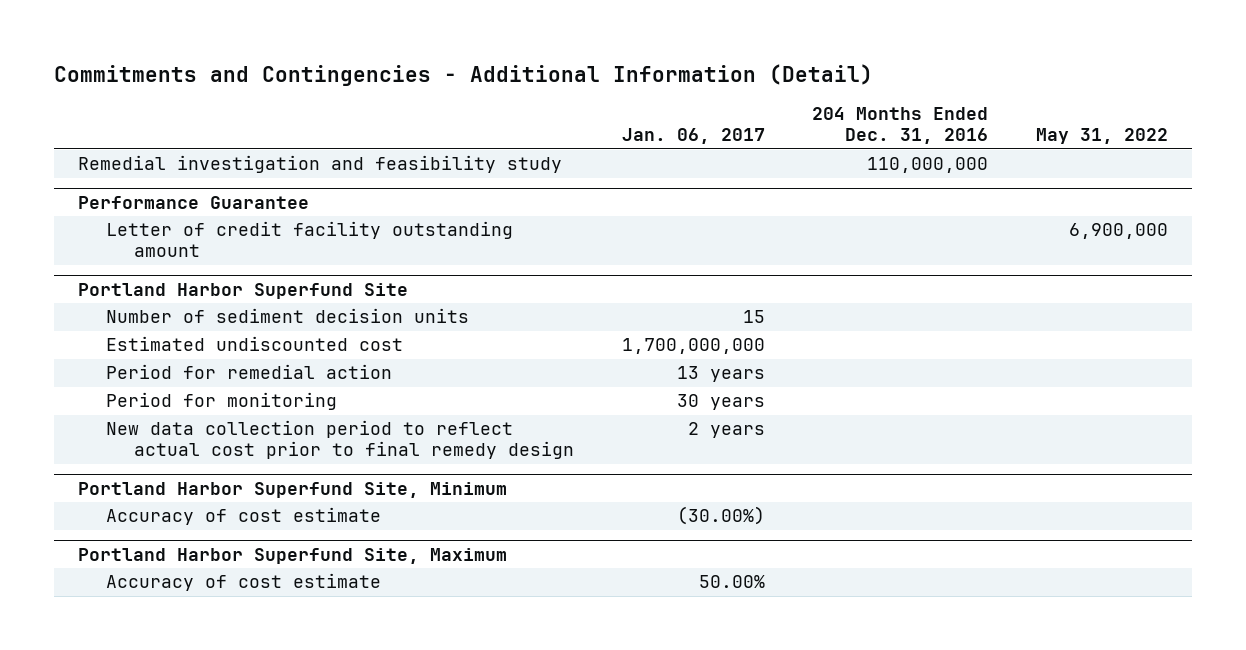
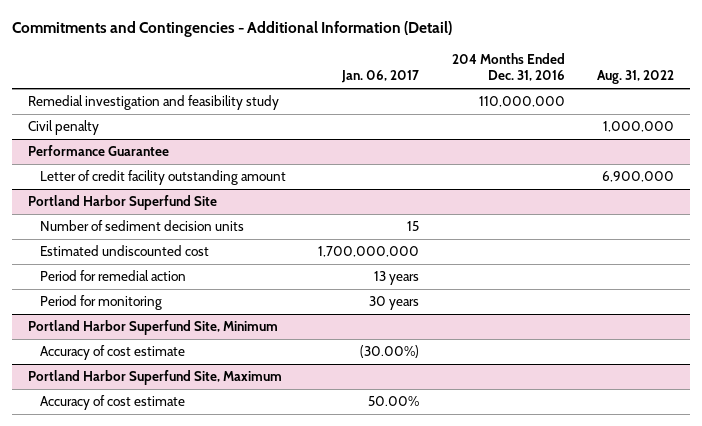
- | Jan. 06, 2017 | 204 Months Ended Dec. 31, 2016 | May 31, 2022
+ | Jan. 06, 2017 | 204 Months Ended Dec. 31, 2016 | Aug. 31, 2022
+ Civil penalty | | | 1,000,000
@ Portland Harbor Superfund Site
- New data collection period to reflect actual cost prior to final remedy design | 2 years | |

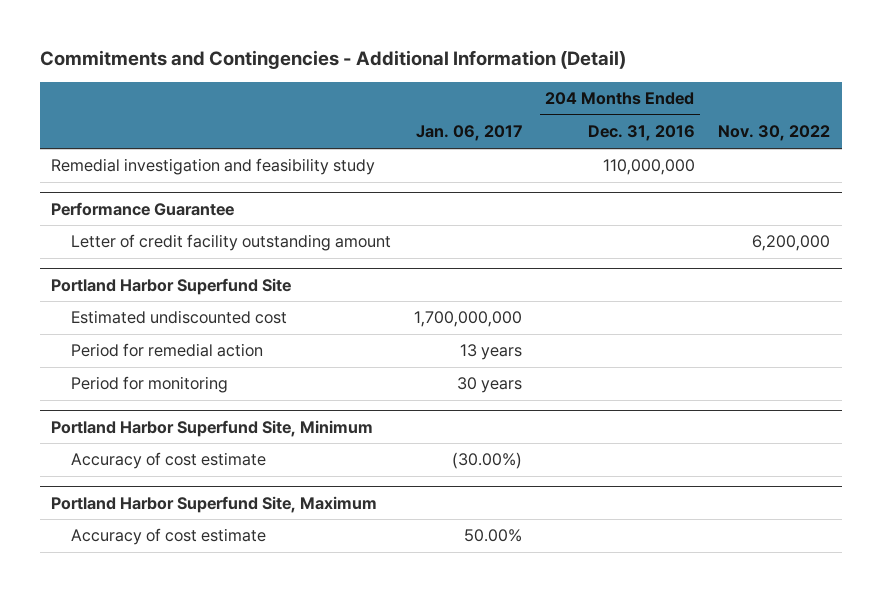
- | Jan. 06, 2017 | 204 Months Ended Dec. 31, 2016 | Aug. 31, 2022
+ | Jan. 06, 2017 | 204 Months Ended Dec. 31, 2016 | Nov. 30, 2022
- Civil penalty | | | 1,000,000
@ Portland Harbor Superfund Site
- Number of sediment decision units | 15 | |

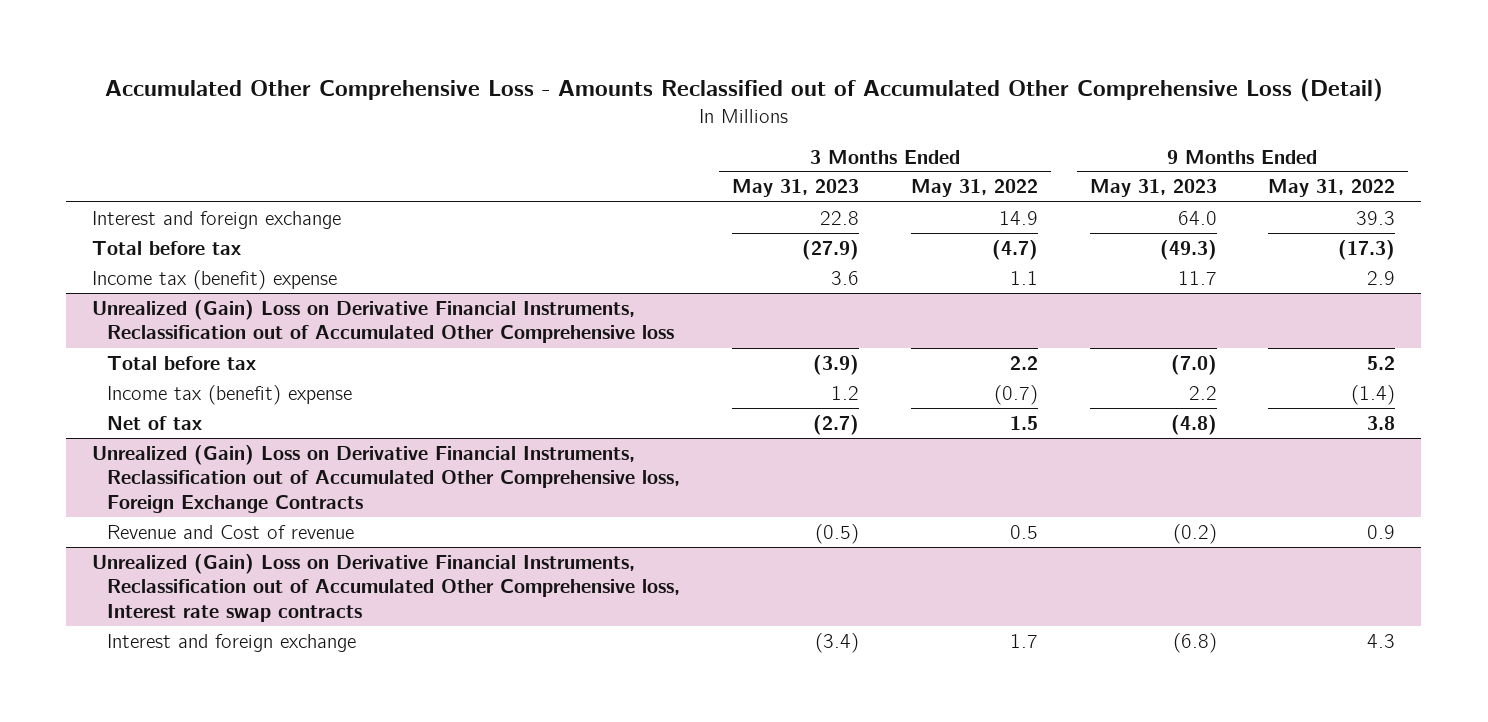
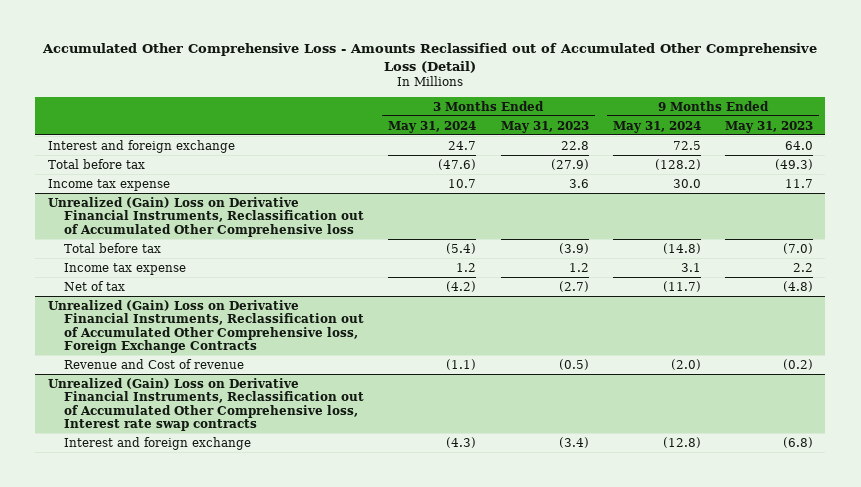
- | 3 Months Ended May 31, 2023 | 3 Months Ended May 31, 2022 | 9 Months Ended May 31, 2023 | 9 Months Ended May 31, 2022
+ | 3 Months Ended May 31, 2024 | 3 Months Ended May 31, 2023 | 9 Months Ended May 31, 2024 | 9 Months Ended May 31, 2023
- Income tax (benefit) expense | 3.6 | 1.1 | 11.7 | 2.9
+ Income tax expense | 10.7 | 3.6 | 30.0 | 11.7
@ Unrealized (Gain) Loss on Derivative Financial Instruments, Reclassification out of Accumulated Other Comprehensive loss
- Income tax (benefit) expense | 1.2 | (0.7) | 2.2 | (1.4)
+ Income tax expense | 1.2 | 1.2 | 3.1 | 2.2

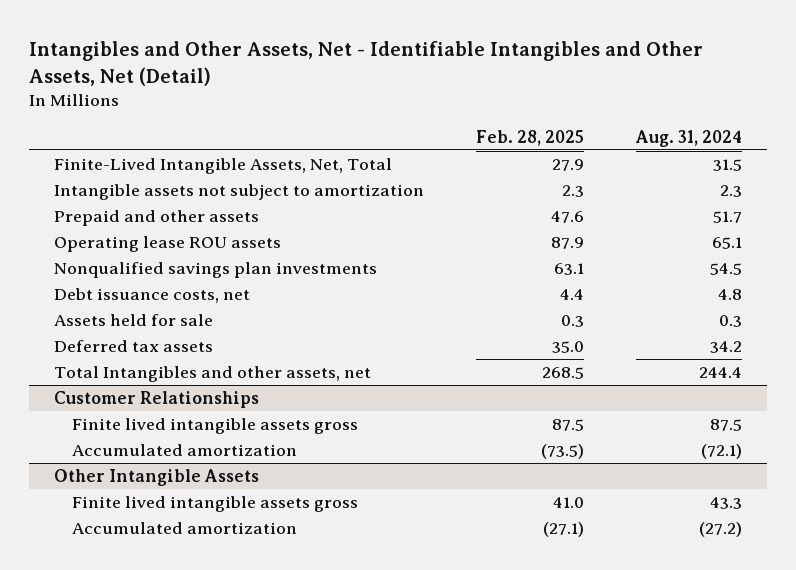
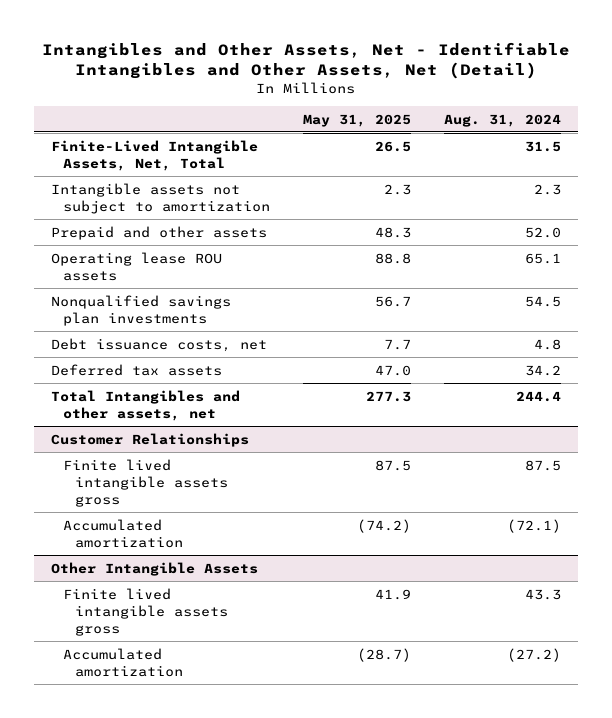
- | Feb. 28, 2025 | Aug. 31, 2024
+ | May 31, 2025 | Aug. 31, 2024
- Prepaid and other assets | 47.6 | 51.7
+ Prepaid and other assets | 48.3 | 52.0
- Assets held for sale | 0.3 | 0.3

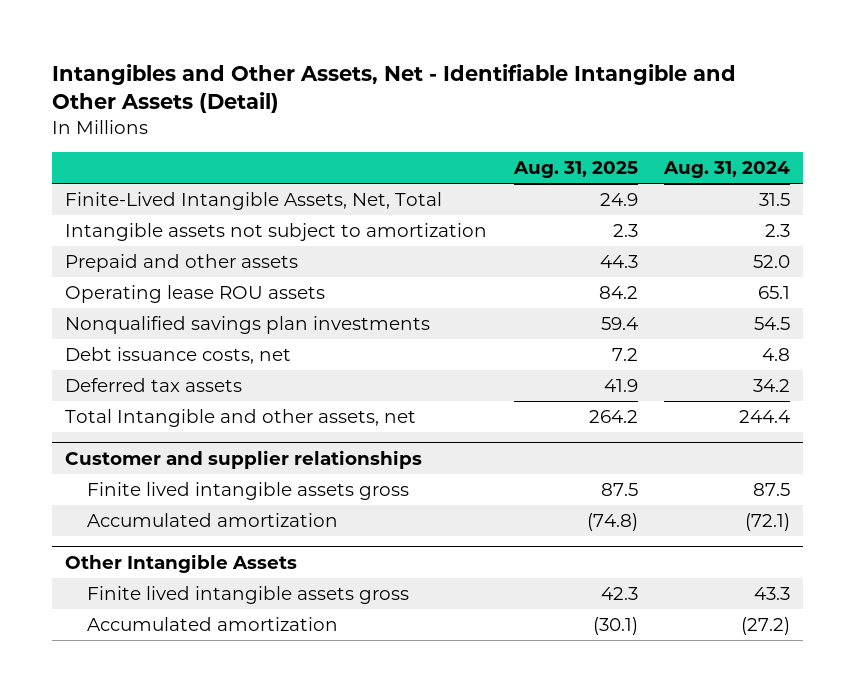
- Intangibles and Other Assets, Net - Identifiable Intangibles and Other Assets, Net (Detail)
+ Intangibles and Other Assets, Net - Identifiable Intangible and Other Assets (Detail)
- | May 31, 2025 | Aug. 31, 2024
+ | Aug. 31, 2025 | Aug. 31, 2024
- Total Intangibles and other assets, net | 277.3 | 244.4
- Customer Relationships
+ Total Intangible and other assets, net | 264.2 | 244.4
+ Customer and supplier relationships

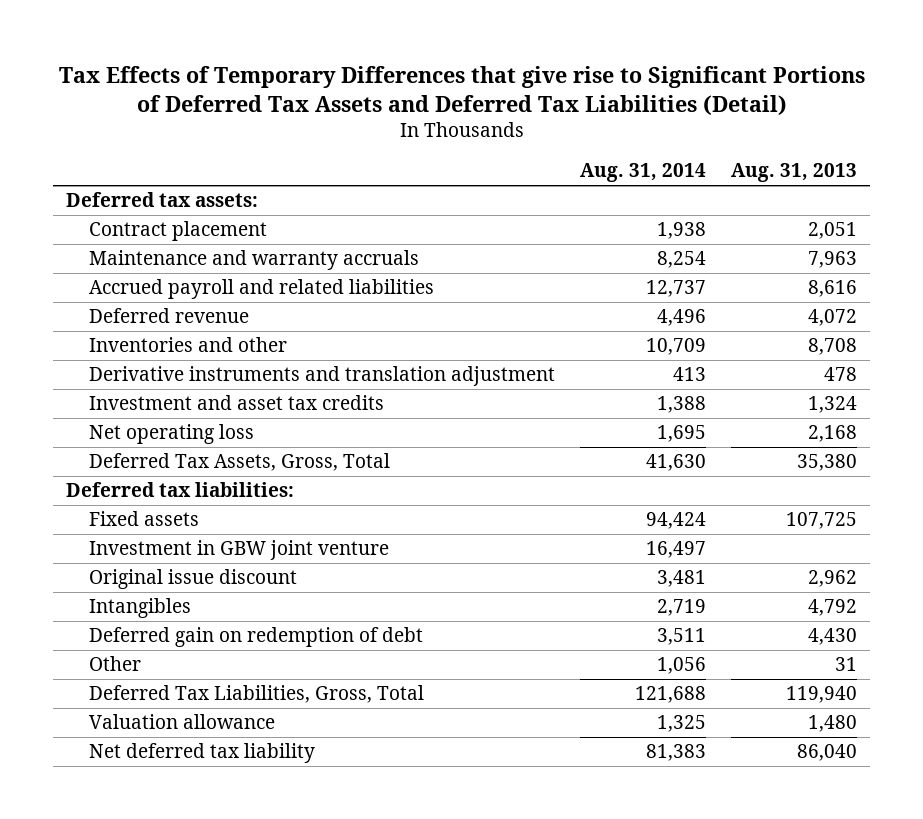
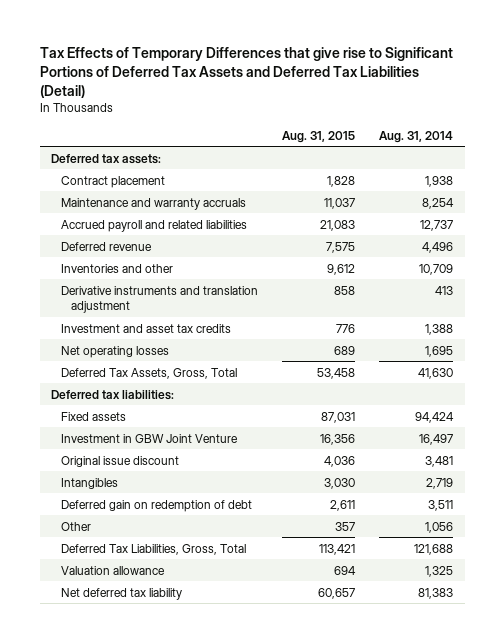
- | Aug. 31, 2014 | Aug. 31, 2013
+ | Aug. 31, 2015 | Aug. 31, 2014
- Net operating loss | 1,695 | 2,168
+ Net operating losses | 689 | 1,695
- Investment in GBW joint venture | 16,497 |
+ Investment in GBW Joint Venture | 16,356 | 16,497

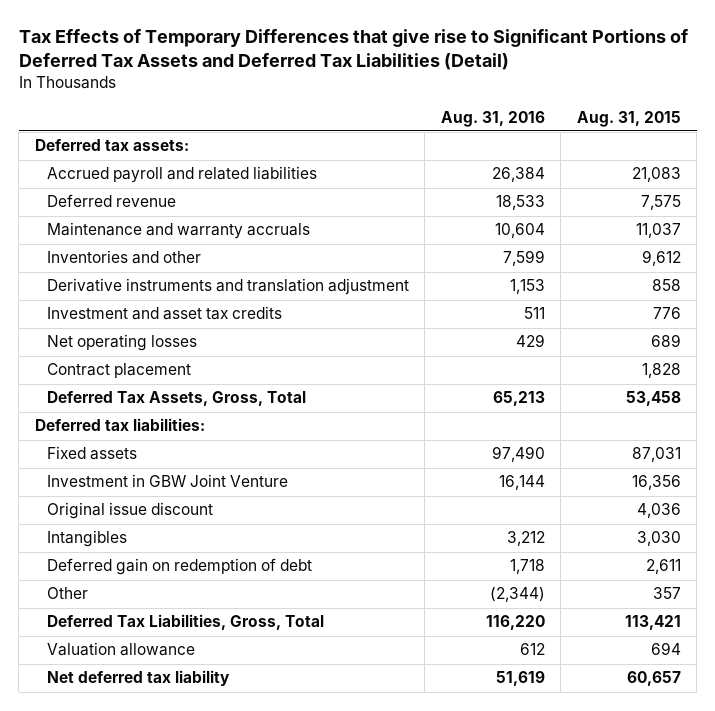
- | Aug. 31, 2015 | Aug. 31, 2014
+ | Aug. 31, 2016 | Aug. 31, 2015
moved down: Maintenance and warranty accruals | 10,604 | 11,037
moved down: Contract placement | | 1,828

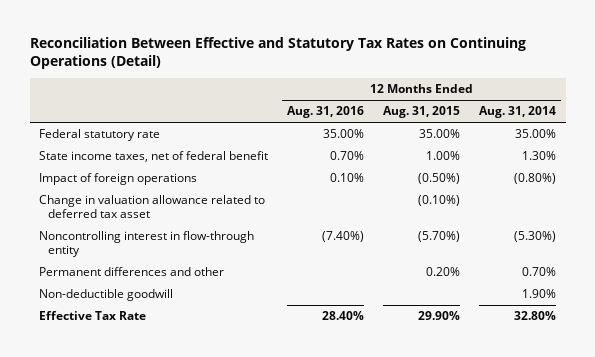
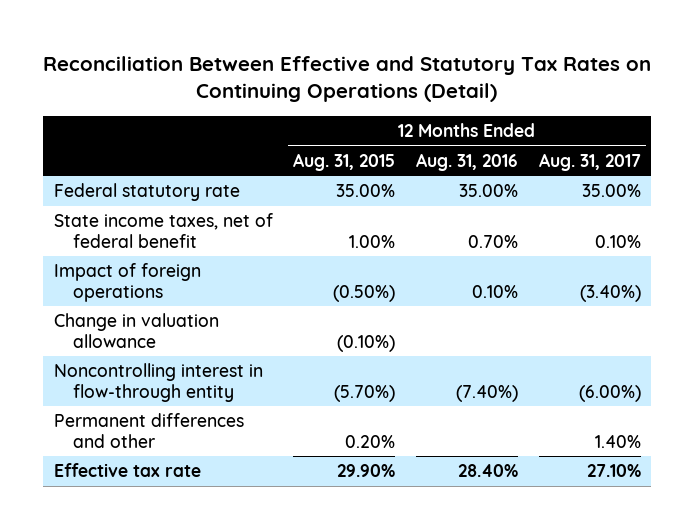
- | 12 Months Ended Aug. 31, 2016 | 12 Months Ended Aug. 31, 2015 | 12 Months Ended Aug. 31, 2014
+ | 12 Months Ended Aug. 31, 2015 | 12 Months Ended Aug. 31, 2016 | 12 Months Ended Aug. 31, 2017
- Change in valuation allowance related to deferred tax asset | | (0.10%) |
+ Change in valuation allowance | (0.10%) | |
- Non-deductible goodwill | | | 1.90%
- Effective Tax Rate | 28.40% | 29.90% | 32.80%
+ Effective tax rate | 29.90% | 28.40% | 27.10%

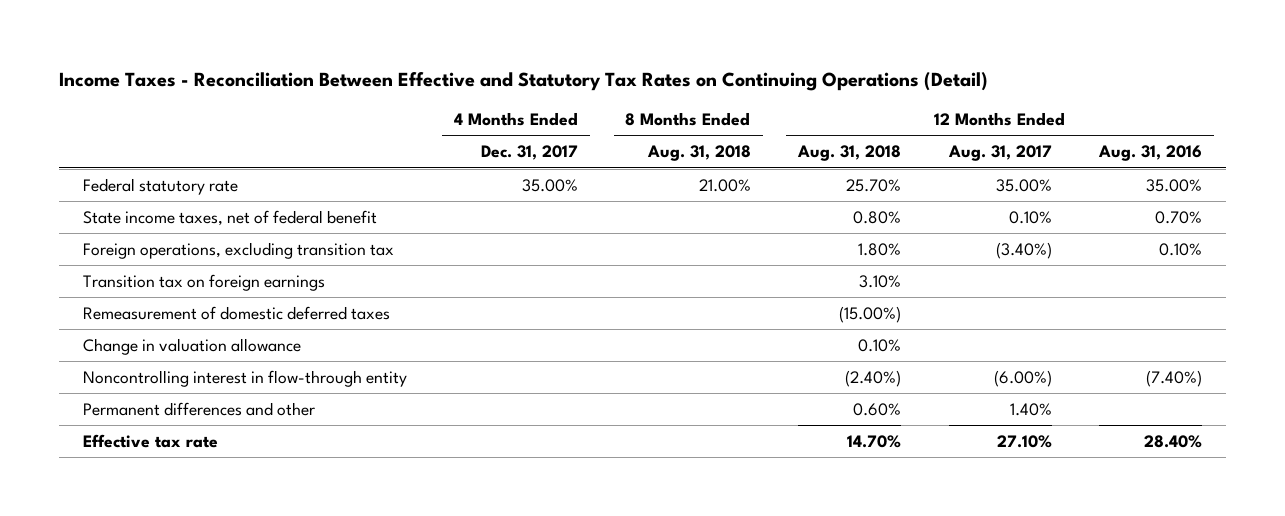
- Reconciliation Between Effective and Statutory Tax Rates on Continuing Operations (Detail)
+ Income Taxes - Reconciliation Between Effective and Statutory Tax Rates on Continuing Operations (Detail)
- | 12 Months Ended Aug. 31, 2015 | 12 Months Ended Aug. 31, 2016 | 12 Months Ended Aug. 31, 2017
+ | 4 Months Ended Dec. 31, 2017 | 8 Months Ended Aug. 31, 2018 | 12 Months Ended Aug. 31, 2018 | 12 Months Ended Aug. 31, 2017 | 12 Months Ended Aug. 31, 2016
- Impact of foreign operations | (0.50%) | 0.10% | (3.40%)
+ Foreign operations, excluding transition tax | | | 1.80% | (3.40%) | 0.10%
+ Transition tax on foreign earnings | | | 3.10% | |
+ Remeasurement of domestic deferred taxes | | | (15.00%) | |

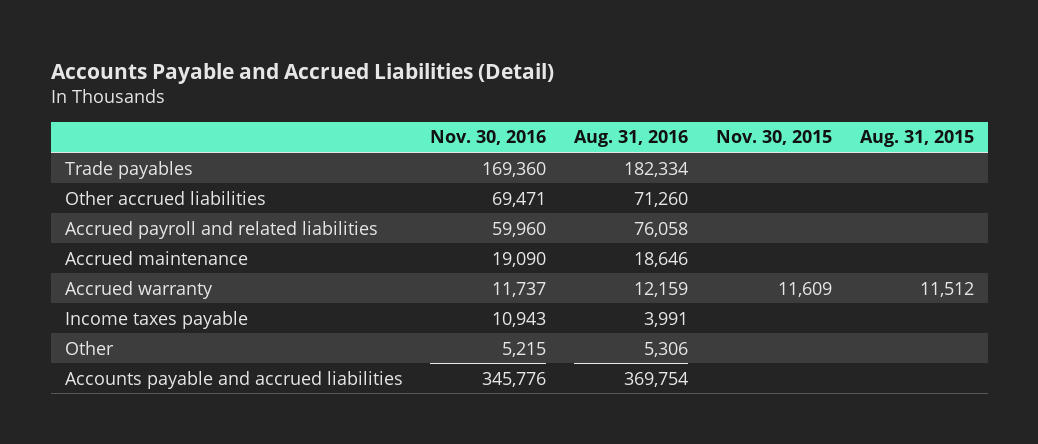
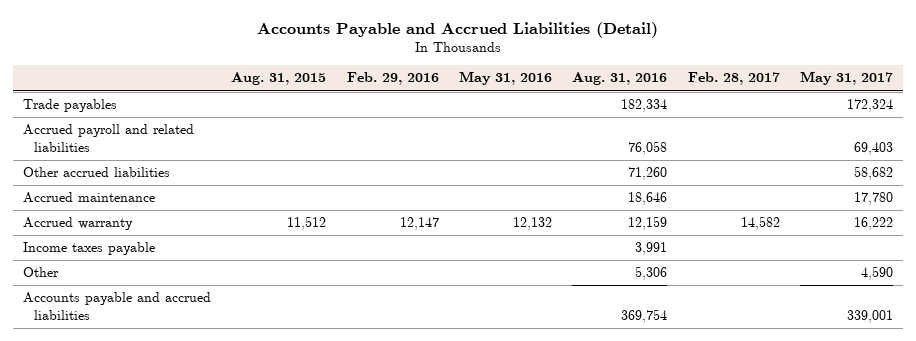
- | Nov. 30, 2016 | Aug. 31, 2016 | Nov. 30, 2015 | Aug. 31, 2015
+ | Aug. 31, 2015 | Feb. 29, 2016 | May 31, 2016 | Aug. 31, 2016 | Feb. 28, 2017 | May 31, 2017
moved down: Other accrued liabilities | | | | 71,260 | | 58,682

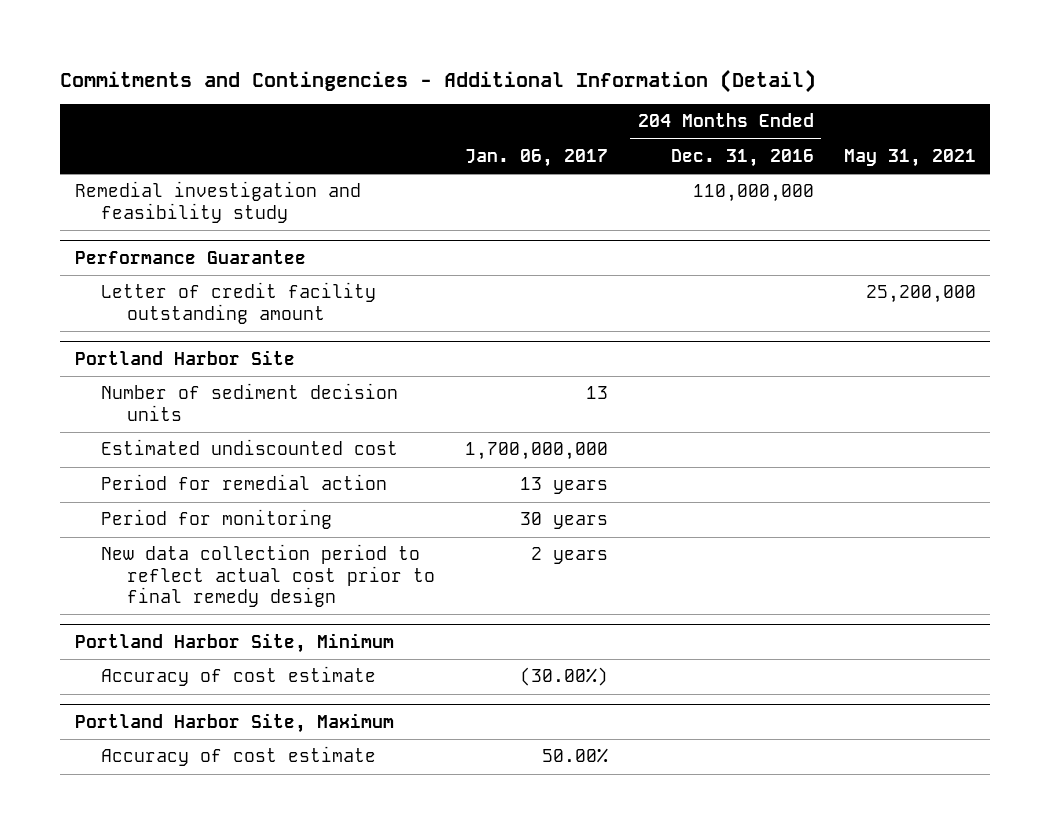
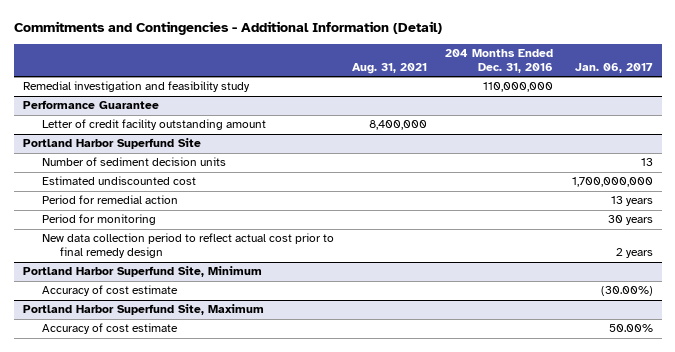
- | Jan. 06, 2017 | 204 Months Ended Dec. 31, 2016 | May 31, 2021
+ | Aug. 31, 2021 | 204 Months Ended Dec. 31, 2016 | Jan. 06, 2017
- Portland Harbor Site
+ Portland Harbor Superfund Site
- Portland Harbor Site, Minimum
+ Portland Harbor Superfund Site, Minimum
- Portland Harbor Site, Maximum
+ Portland Harbor Superfund Site, Maximum

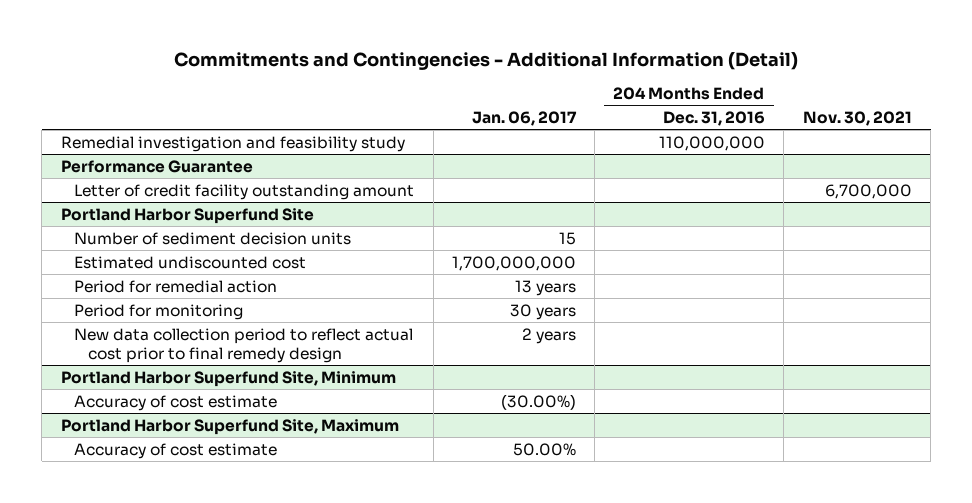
- | Aug. 31, 2021 | 204 Months Ended Dec. 31, 2016 | Jan. 06, 2017
+ | Jan. 06, 2017 | 204 Months Ended Dec. 31, 2016 | Nov. 30, 2021
@ Portland Harbor Superfund Site
- Number of sediment decision units | | | 13
+ Number of sediment decision units | 15 | |

